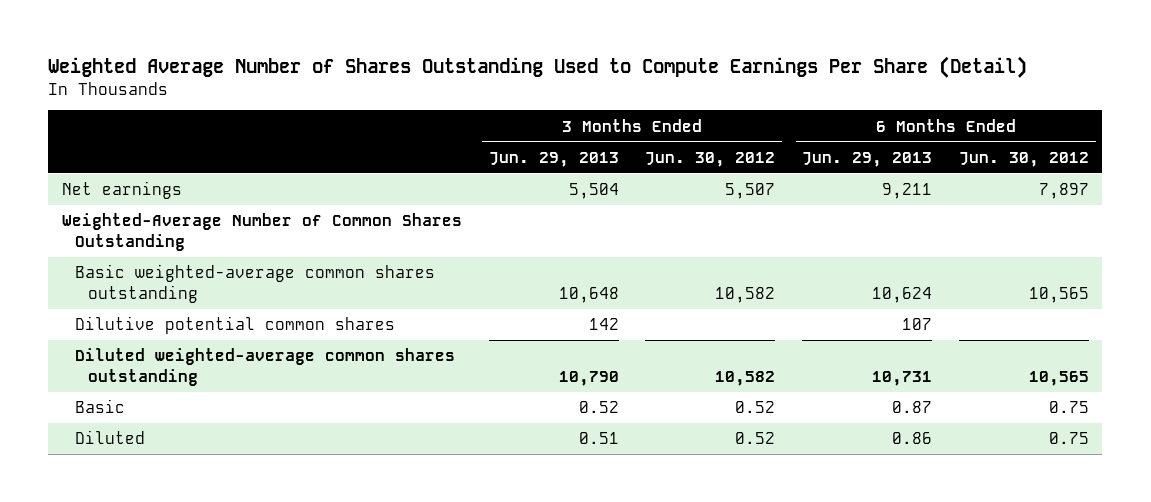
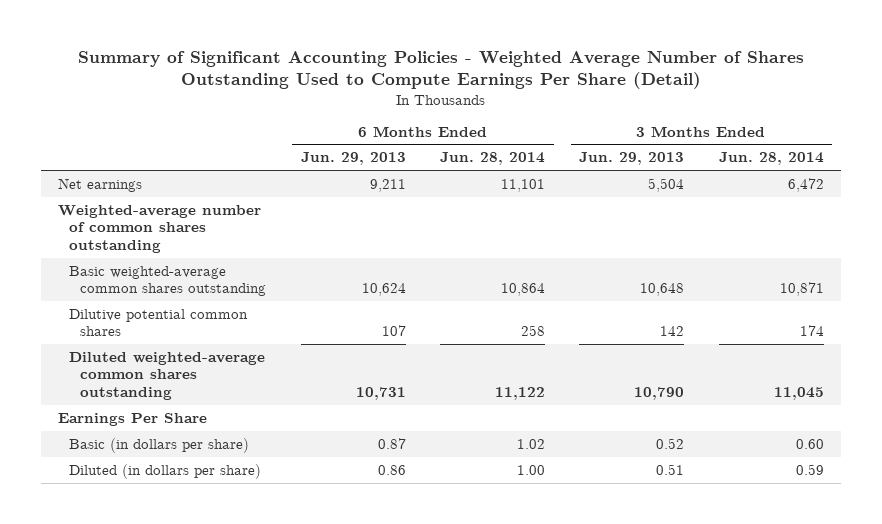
- Weighted Average Number of Shares Outstanding Used to Compute Earnings Per Share (Detail)
+ Summary of Significant Accounting Policies - Weighted Average Number of Shares Outstanding Used to Compute Earnings Per Share (Detail)
- | 3 Months Ended Jun. 29, 2013 | 3 Months Ended Jun. 30, 2012 | 6 Months Ended Jun. 29, 2013 | 6 Months Ended Jun. 30, 2012
+ | 6 Months Ended Jun. 29, 2013 | 6 Months Ended Jun. 28, 2014 | 3 Months Ended Jun. 29, 2013 | 3 Months Ended Jun. 28, 2014
- Weighted-Average Number of Common Shares Outstanding
+ Weighted-average number of common shares outstanding
- Basic | 0.52 | 0.52 | 0.87 | 0.75
- Diluted | 0.51 | 0.52 | 0.86 | 0.75
+ Earnings Per Share
+ Basic (in dollars per share) | 0.87 | 1.02 | 0.52 | 0.60
+ Diluted (in dollars per share) | 0.86 | 1.00 | 0.51 | 0.59

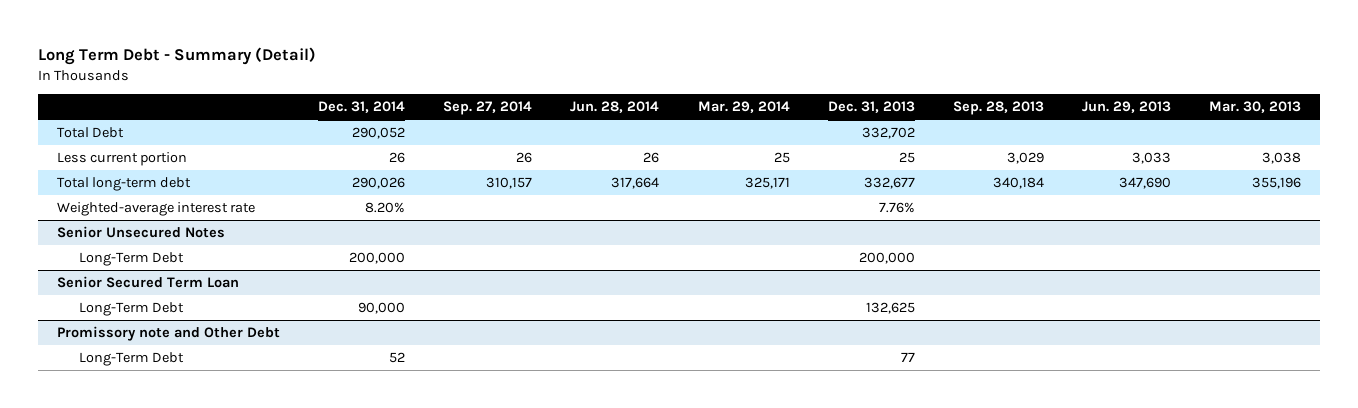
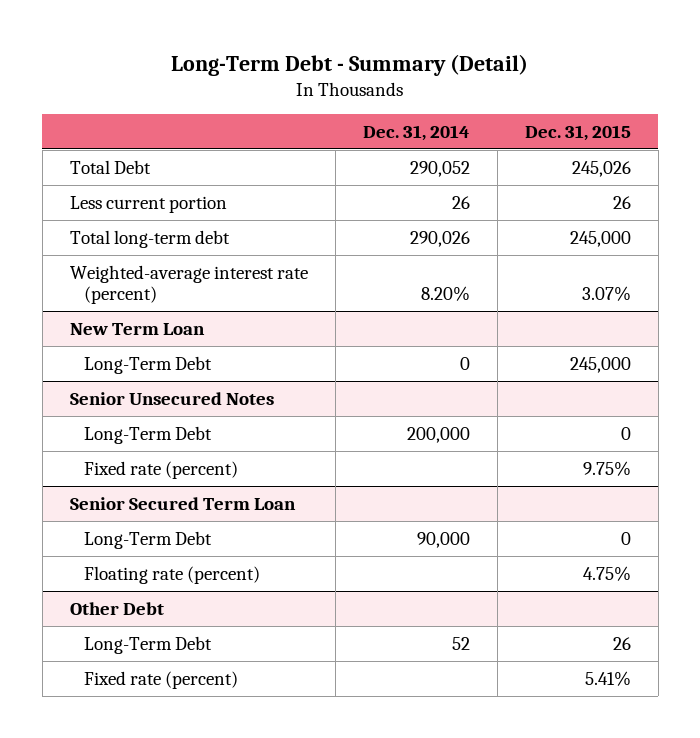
- Long Term Debt - Summary (Detail)
+ Long-Term Debt - Summary (Detail)
- | Dec. 31, 2014 | Sep. 27, 2014 | Jun. 28, 2014 | Mar. 29, 2014 | Dec. 31, 2013 | Sep. 28, 2013 | Jun. 29, 2013 | Mar. 30, 2013
+ | Dec. 31, 2014 | Dec. 31, 2015
- Weighted-average interest rate | 8.20% | | | | 7.76% | | |
+ Weighted-average interest rate (percent) | 8.20% | 3.07%
+ New Term Loan
+ Long-Term Debt | 0 | 245,000
@ Senior Unsecured Notes
+ Fixed rate (percent) | | 9.75%
- Promissory note and Other Debt
@ Senior Secured Term Loan
+ Floating rate (percent) | | 4.75%
+ Other Debt
+ Fixed rate (percent) | | 5.41%

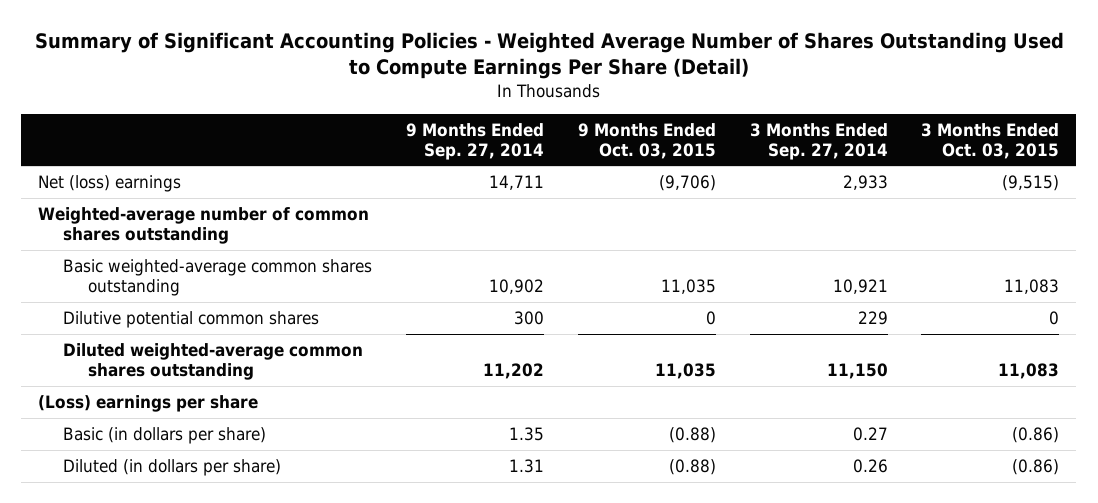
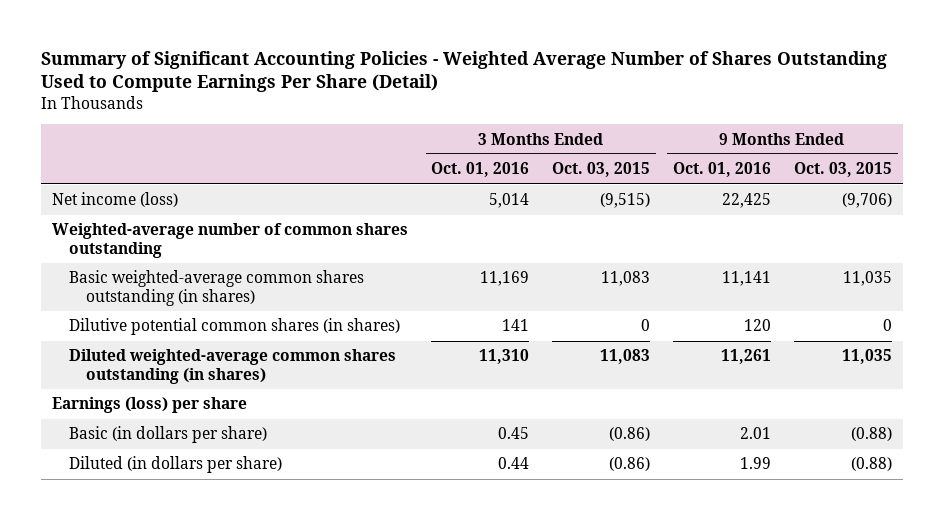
- | 9 Months Ended Sep. 27, 2014 | 9 Months Ended Oct. 03, 2015 | 3 Months Ended Sep. 27, 2014 | 3 Months Ended Oct. 03, 2015
+ | 3 Months Ended Oct. 01, 2016 | 3 Months Ended Oct. 03, 2015 | 9 Months Ended Oct. 01, 2016 | 9 Months Ended Oct. 03, 2015
- Net (loss) earnings | 14,711 | (9,706) | 2,933 | (9,515)
+ Net income (loss) | 5,014 | (9,515) | 22,425 | (9,706)
- Basic weighted-average common shares outstanding | 10,902 | 11,035 | 10,921 | 11,083
- Dilutive potential common shares | 300 | 0 | 229 | 0
- Diluted weighted-average common shares outstanding | 11,202 | 11,035 | 11,150 | 11,083
- (Loss) earnings per share
+ Basic weighted-average common shares outstanding (in shares) | 11,169 | 11,083 | 11,141 | 11,035
+ Dilutive potential common shares (in shares) | 141 | 0 | 120 | 0
+ Diluted weighted-average common shares outstanding (in shares) | 11,310 | 11,083 | 11,261 | 11,035
+ Earnings (loss) per share

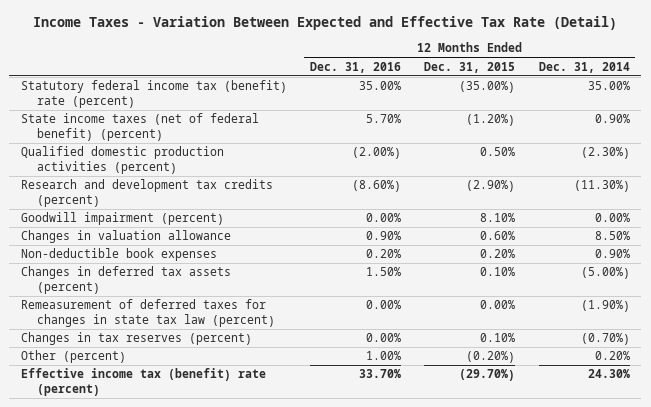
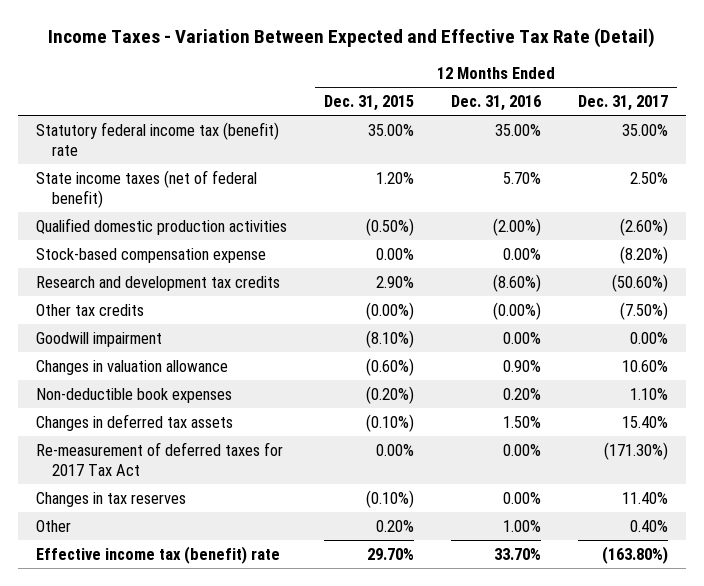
- | 12 Months Ended Dec. 31, 2016 | 12 Months Ended Dec. 31, 2015 | 12 Months Ended Dec. 31, 2014
+ | 12 Months Ended Dec. 31, 2015 | 12 Months Ended Dec. 31, 2016 | 12 Months Ended Dec. 31, 2017
- Statutory federal income tax (benefit) rate (percent) | 35.00% | (35.00%) | 35.00%
- State income taxes (net of federal benefit) (percent) | 5.70% | (1.20%) | 0.90%
- Qualified domestic production activities (percent) | (2.00%) | 0.50% | (2.30%)
- Research and development tax credits (percent) | (8.60%) | (2.90%) | (11.30%)
- Goodwill impairment (percent) | 0.00% | 8.10% | 0.00%
- Changes in valuation allowance | 0.90% | 0.60% | 8.50%
- Non-deductible book expenses | 0.20% | 0.20% | 0.90%
- Changes in deferred tax assets (percent) | 1.50% | 0.10% | (5.00%)
- Remeasurement of deferred taxes for changes in state tax law (percent) | 0.00% | 0.00% | (1.90%)
- Changes in tax reserves (percent) | 0.00% | 0.10% | (0.70%)
- Other (percent) | 1.00% | (0.20%) | 0.20%
- Effective income tax (benefit) rate (percent) | 33.70% | (29.70%) | 24.30%
+ Statutory federal income tax (benefit) rate | 35.00% | 35.00% | 35.00%
+ State income taxes (net of federal benefit) | 1.20% | 5.70% | 2.50%
+ Qualified domestic production activities | (0.50%) | (2.00%) | (2.60%)
+ Stock-based compensation expense | 0.00% | 0.00% | (8.20%)
+ Research and development tax credits | 2.90% | (8.60%) | (50.60%)
+ Other tax credits | (0.00%) | (0.00%) | (7.50%)
+ Goodwill impairment | (8.10%) | 0.00% | 0.00%
+ Changes in valuation allowance | (0.60%) | 0.90% | 10.60%
+ Non-deductible book expenses | (0.20%) | 0.20% | 1.10%
+ Changes in deferred tax assets | (0.10%) | 1.50% | 15.40%
+ Re-measurement of deferred taxes for 2017 Tax Act | 0.00% | 0.00% | (171.30%)
+ Changes in tax reserves | (0.10%) | 0.00% | 11.40%
+ Other | 0.20% | 1.00% | 0.40%
+ Effective income tax (benefit) rate | 29.70% | 33.70% | (163.80%)

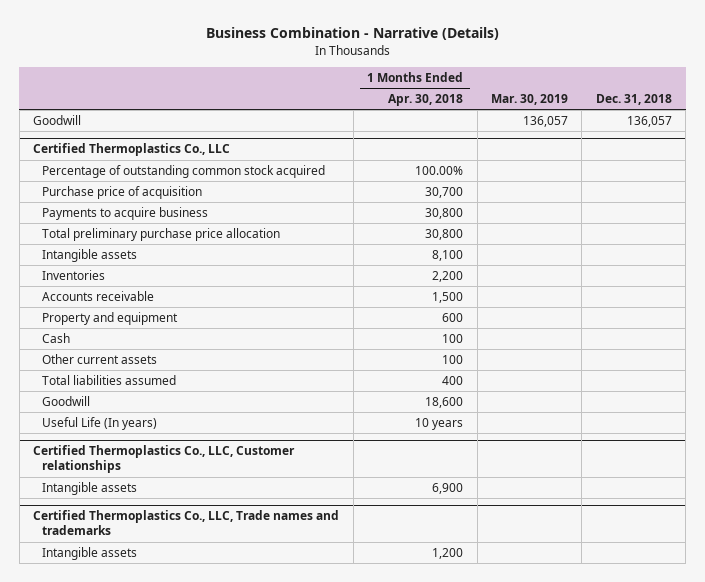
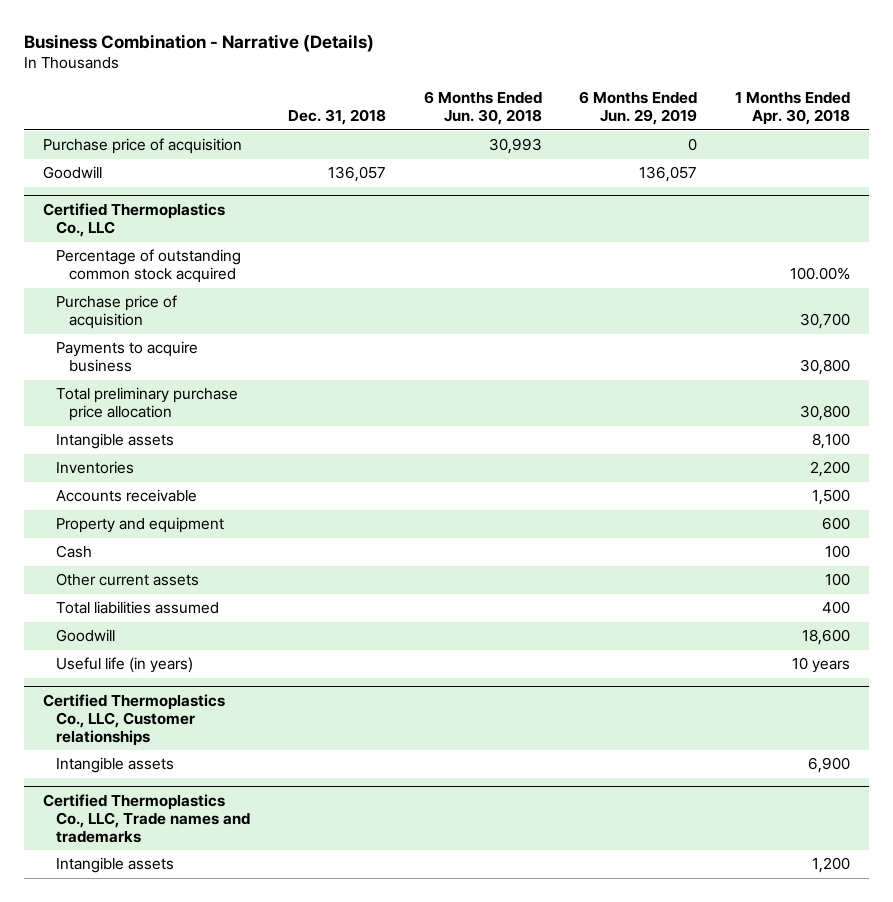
- | 1 Months Ended Apr. 30, 2018 | Mar. 30, 2019 | Dec. 31, 2018
+ | Dec. 31, 2018 | 6 Months Ended Jun. 30, 2018 | 6 Months Ended Jun. 29, 2019 | 1 Months Ended Apr. 30, 2018
+ Purchase price of acquisition | | 30,993 | 0 |
@ Certified Thermoplastics Co., LLC
- Useful Life (In years) | 10 years | |
+ Useful life (in years) | | | | 10 years

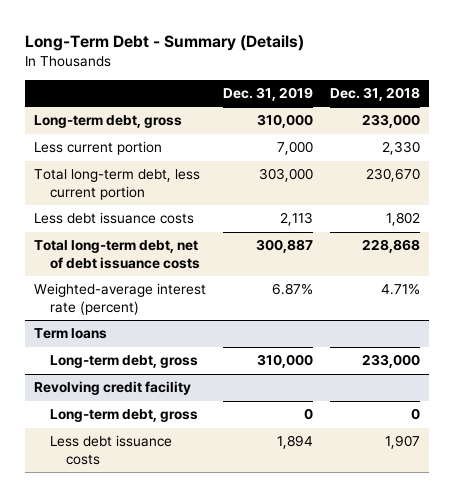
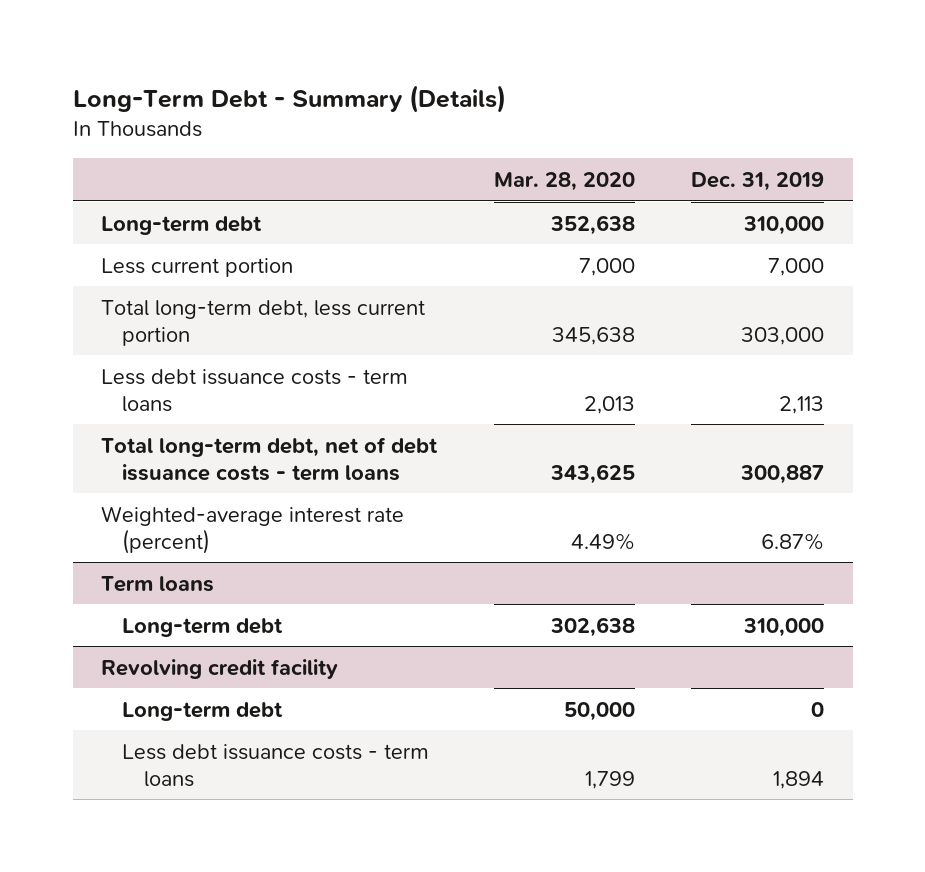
- | Dec. 31, 2019 | Dec. 31, 2018
+ | Mar. 28, 2020 | Dec. 31, 2019
- Long-term debt, gross | 310,000 | 233,000
+ Long-term debt | 352,638 | 310,000
- Less debt issuance costs | 2,113 | 1,802
- Total long-term debt, net of debt issuance costs | 300,887 | 228,868
+ Less debt issuance costs - term loans | 2,013 | 2,113
+ Total long-term debt, net of debt issuance costs - term loans | 343,625 | 300,887
@ Term loans
- Long-term debt, gross | 310,000 | 233,000
+ Long-term debt | 302,638 | 310,000
@ Revolving credit facility
- Long-term debt, gross | 0 | 0
- Less debt issuance costs | 1,894 | 1,907
+ Long-term debt | 50,000 | 0
+ Less debt issuance costs - term loans | 1,799 | 1,894

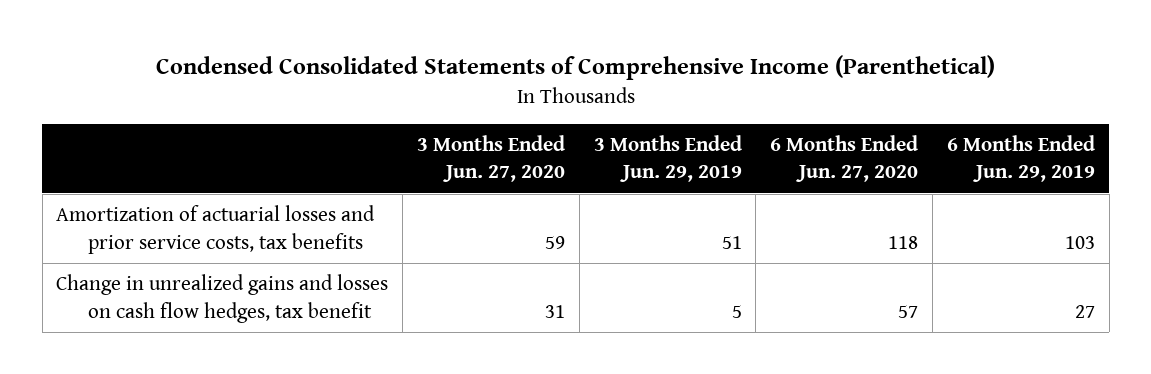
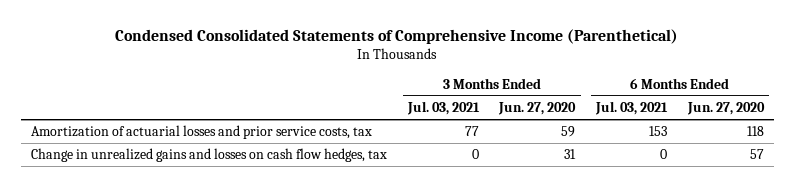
- | 3 Months Ended Jun. 27, 2020 | 3 Months Ended Jun. 29, 2019 | 6 Months Ended Jun. 27, 2020 | 6 Months Ended Jun. 29, 2019
+ | 3 Months Ended Jul. 03, 2021 | 3 Months Ended Jun. 27, 2020 | 6 Months Ended Jul. 03, 2021 | 6 Months Ended Jun. 27, 2020
- Amortization of actuarial losses and prior service costs, tax benefits | 59 | 51 | 118 | 103
- Change in unrealized gains and losses on cash flow hedges, tax benefit | 31 | 5 | 57 | 27
+ Amortization of actuarial losses and prior service costs, tax | 77 | 59 | 153 | 118
+ Change in unrealized gains and losses on cash flow hedges, tax | 0 | 31 | 0 | 57

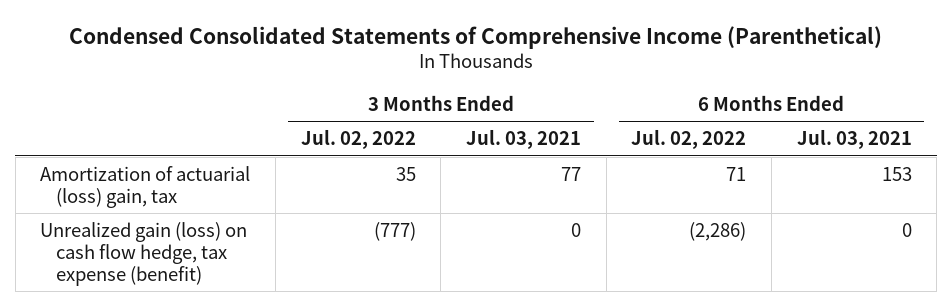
- | 3 Months Ended Jul. 03, 2021 | 3 Months Ended Jun. 27, 2020 | 6 Months Ended Jul. 03, 2021 | 6 Months Ended Jun. 27, 2020
+ | 3 Months Ended Jul. 02, 2022 | 3 Months Ended Jul. 03, 2021 | 6 Months Ended Jul. 02, 2022 | 6 Months Ended Jul. 03, 2021
- Amortization of actuarial losses and prior service costs, tax | 77 | 59 | 153 | 118
- Change in unrealized gains and losses on cash flow hedges, tax | 0 | 31 | 0 | 57
+ Amortization of actuarial (loss) gain, tax | 35 | 77 | 71 | 153
+ Unrealized gain (loss) on cash flow hedge, tax expense (benefit) | (777) | 0 | (2,286) | 0

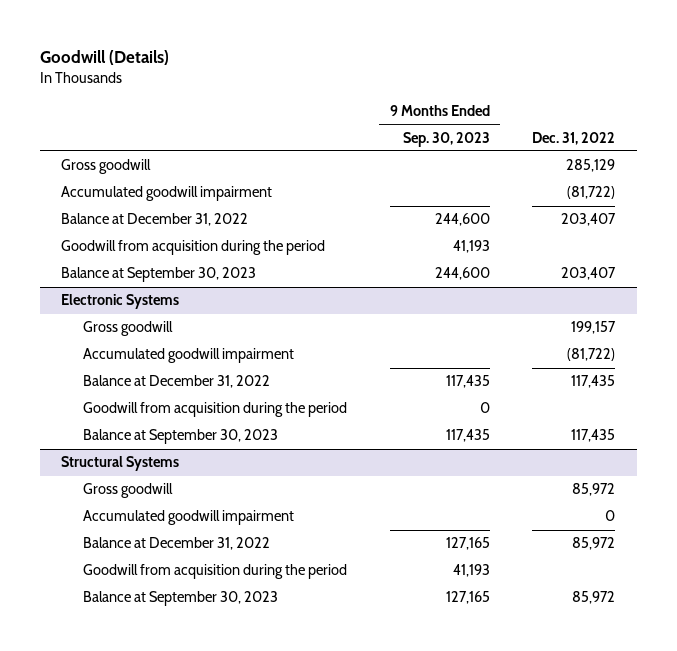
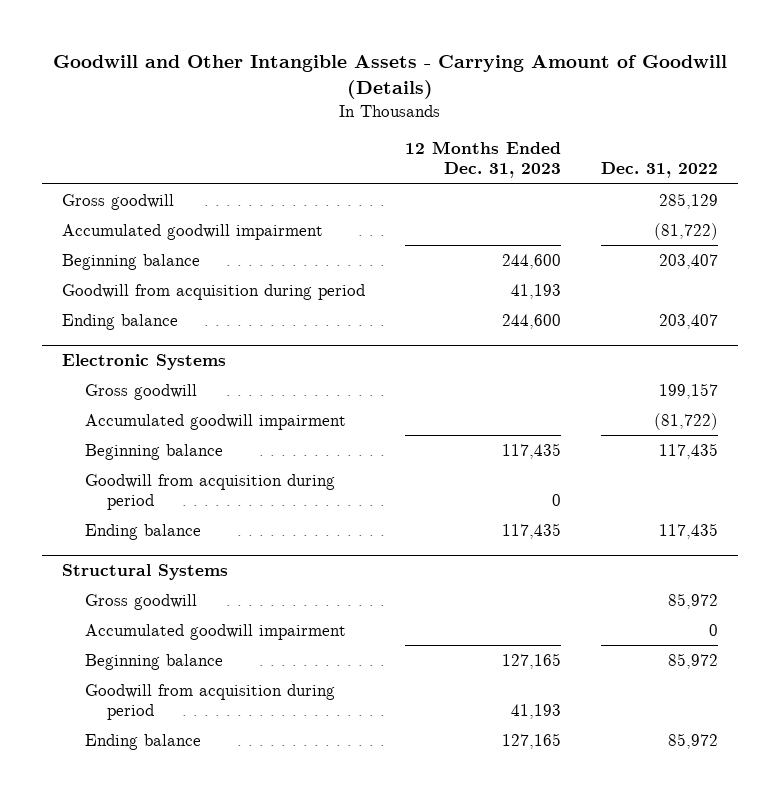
- Goodwill (Details)
+ Goodwill and Other Intangible Assets - Carrying Amount of Goodwill (Details)
- | 9 Months Ended Sep. 30, 2023 | Dec. 31, 2022
+ | 12 Months Ended Dec. 31, 2023 | Dec. 31, 2022
- Balance at December 31, 2022 | 244,600 | 203,407
- Goodwill from acquisition during the period | 41,193 |
- Balance at September 30, 2023 | 244,600 | 203,407
+ Beginning balance | 244,600 | 203,407
+ Goodwill from acquisition during period | 41,193 |
+ Ending balance | 244,600 | 203,407
@ Electronic Systems
- Balance at December 31, 2022 | 117,435 | 117,435
- Goodwill from acquisition during the period | 0 |
- Balance at September 30, 2023 | 117,435 | 117,435
+ Beginning balance | 117,435 | 117,435
+ Goodwill from acquisition during period | 0 |
+ Ending balance | 117,435 | 117,435
@ Structural Systems
- Balance at December 31, 2022 | 127,165 | 85,972
- Goodwill from acquisition during the period | 41,193 |
- Balance at September 30, 2023 | 127,165 | 85,972
+ Beginning balance | 127,165 | 85,972
+ Goodwill from acquisition during period | 41,193 |
+ Ending balance | 127,165 | 85,972

